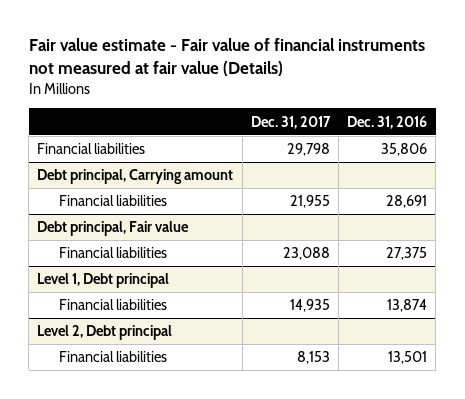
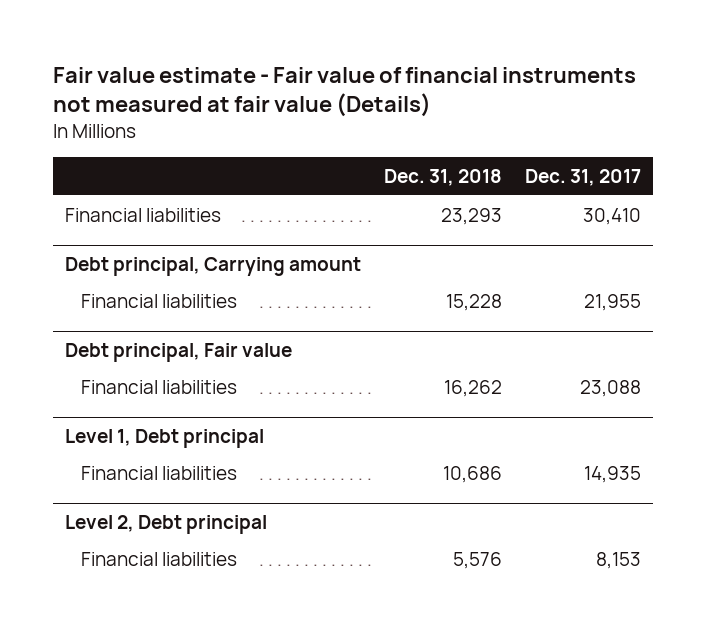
- | Dec. 31, 2017 | Dec. 31, 2016
+ | Dec. 31, 2018 | Dec. 31, 2017
- Financial liabilities | 29,798 | 35,806
+ Financial liabilities | 23,293 | 30,410

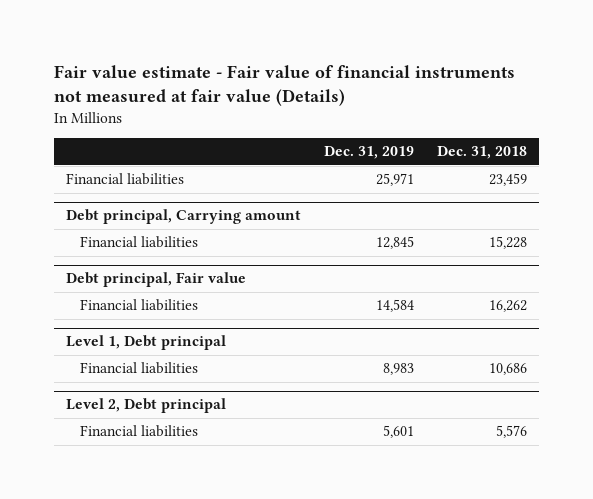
- | Dec. 31, 2018 | Dec. 31, 2017
+ | Dec. 31, 2019 | Dec. 31, 2018
- Financial liabilities | 23,293 | 30,410
+ Financial liabilities | 25,971 | 23,459

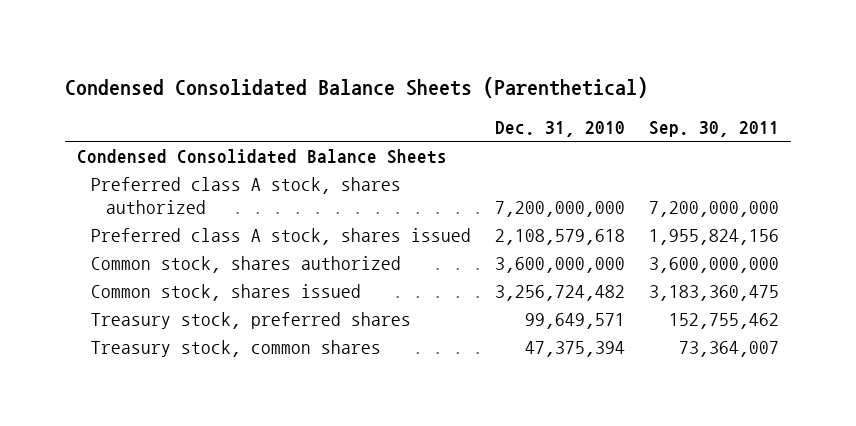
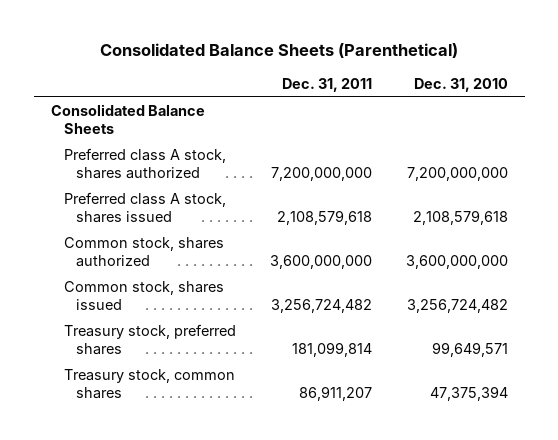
- Condensed Consolidated Balance Sheets (Parenthetical)
+ Consolidated Balance Sheets (Parenthetical)
- | Dec. 31, 2010 | Sep. 30, 2011
+ | Dec. 31, 2011 | Dec. 31, 2010
- Condensed Consolidated Balance Sheets
+ Consolidated Balance Sheets

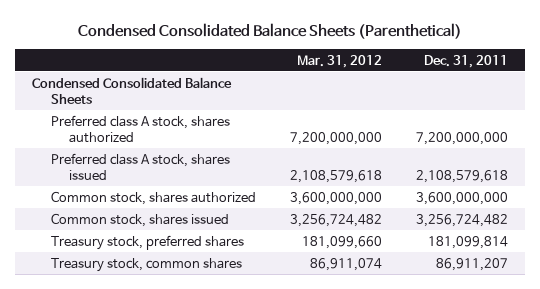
- Consolidated Balance Sheets (Parenthetical)
+ Condensed Consolidated Balance Sheets (Parenthetical)
- | Dec. 31, 2011 | Dec. 31, 2010
+ | Mar. 31, 2012 | Dec. 31, 2011
- Consolidated Balance Sheets
+ Condensed Consolidated Balance Sheets

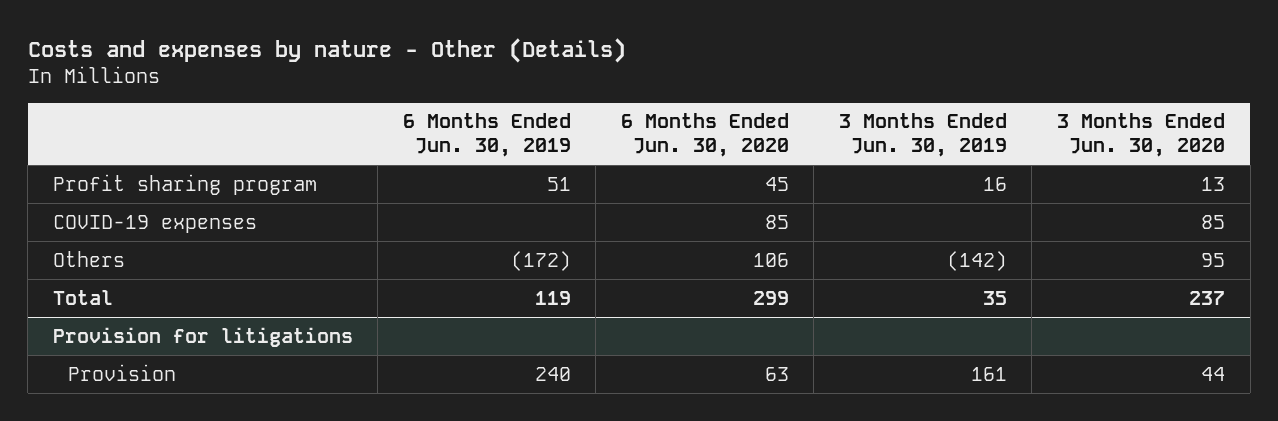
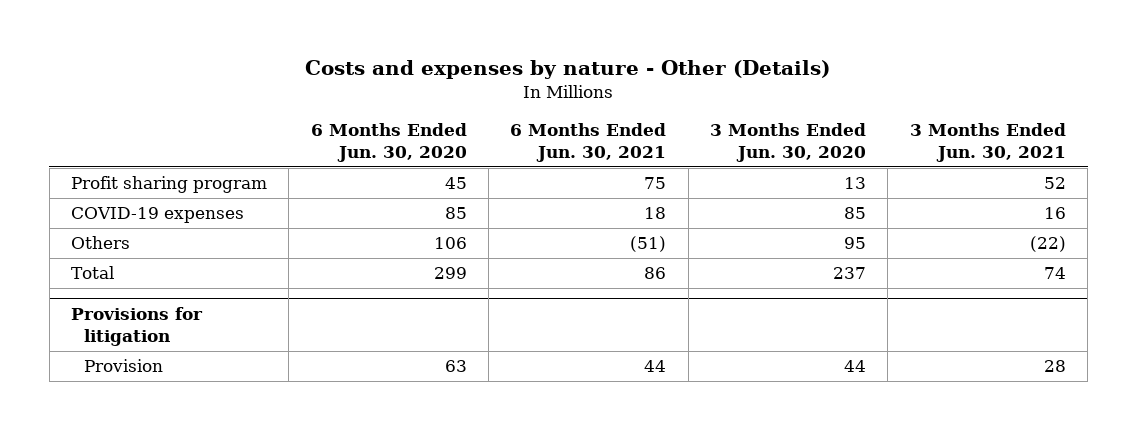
- | 6 Months Ended Jun. 30, 2019 | 6 Months Ended Jun. 30, 2020 | 3 Months Ended Jun. 30, 2019 | 3 Months Ended Jun. 30, 2020
+ | 6 Months Ended Jun. 30, 2020 | 6 Months Ended Jun. 30, 2021 | 3 Months Ended Jun. 30, 2020 | 3 Months Ended Jun. 30, 2021
- Provision for litigations
+ Provisions for litigation

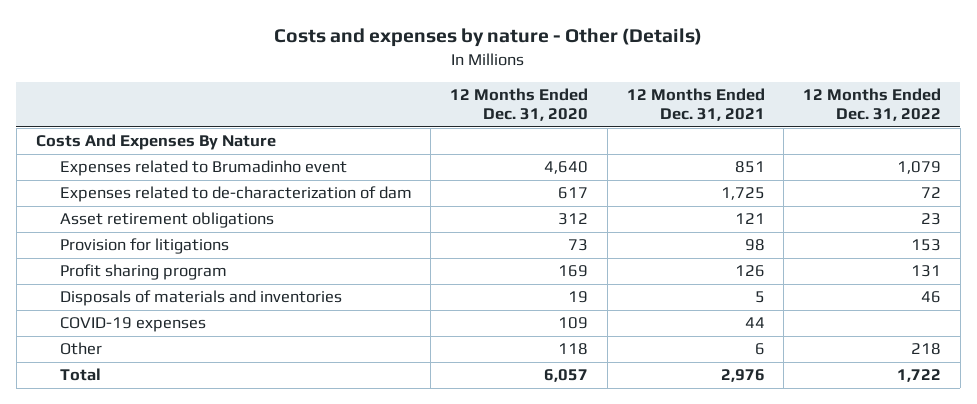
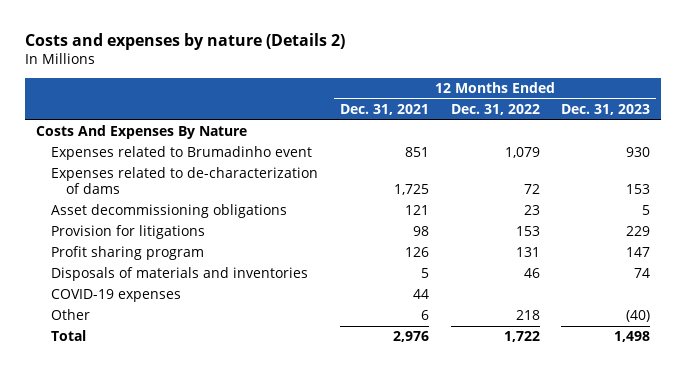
- Costs and expenses by nature - Other (Details)
+ Costs and expenses by nature (Details 2)
- | 12 Months Ended Dec. 31, 2020 | 12 Months Ended Dec. 31, 2021 | 12 Months Ended Dec. 31, 2022
+ | 12 Months Ended Dec. 31, 2021 | 12 Months Ended Dec. 31, 2022 | 12 Months Ended Dec. 31, 2023
- Expenses related to de-characterization of dam | 617 | 1,725 | 72
- Asset retirement obligations | 312 | 121 | 23
+ Expenses related to de-characterization of dams | 1,725 | 72 | 153
+ Asset decommissioning obligations | 121 | 23 | 5

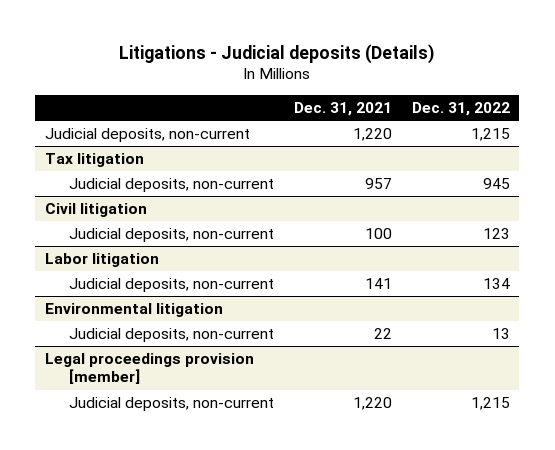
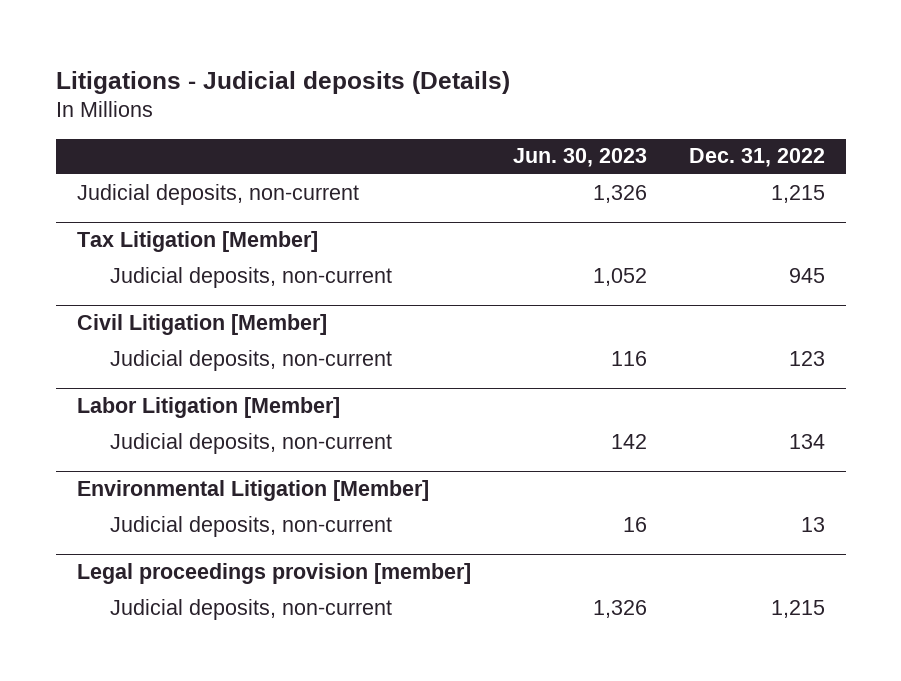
- | Dec. 31, 2021 | Dec. 31, 2022
+ | Jun. 30, 2023 | Dec. 31, 2022
- Tax litigation
+ Tax Litigation [Member]
- Civil litigation
+ Civil Litigation [Member]
- Labor litigation
+ Labor Litigation [Member]
- Environmental litigation
+ Environmental Litigation [Member]

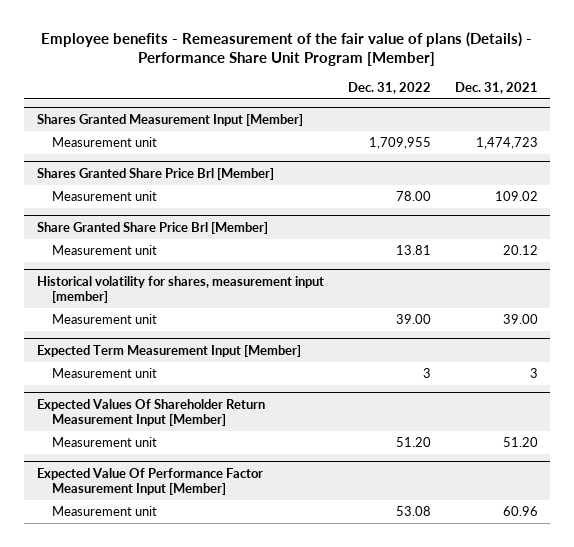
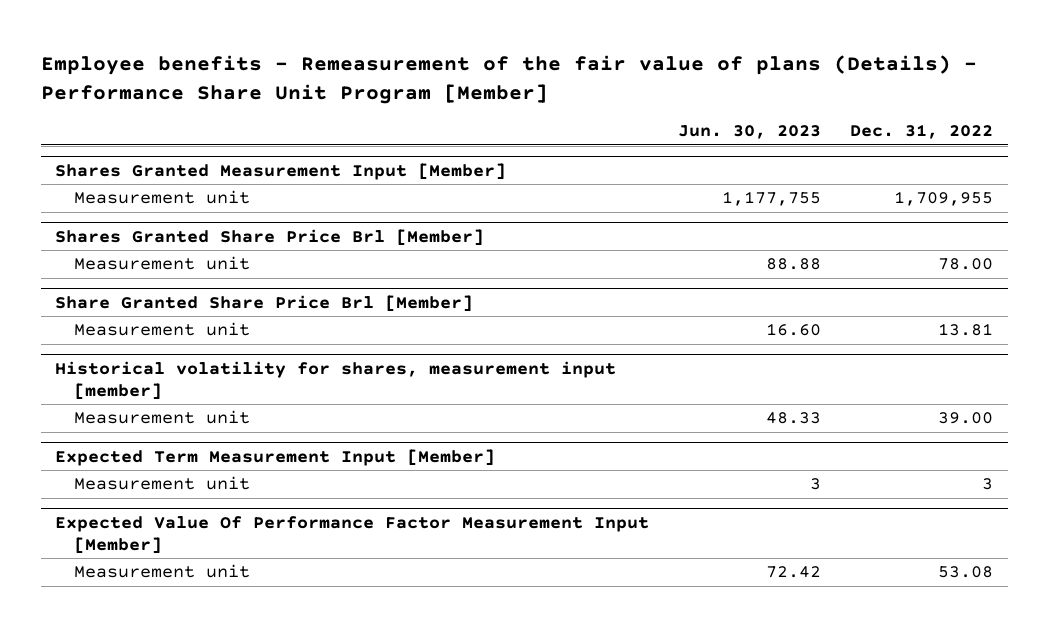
- | Dec. 31, 2022 | Dec. 31, 2021
+ | Jun. 30, 2023 | Dec. 31, 2022
- Expected Values Of Shareholder Return Measurement Input [Member]
- Measurement unit | 51.20 | 51.20

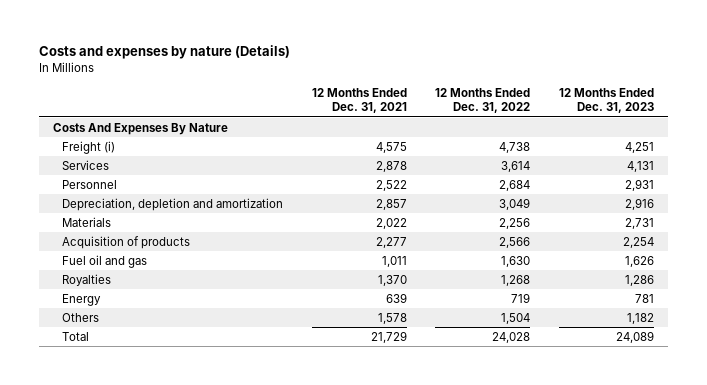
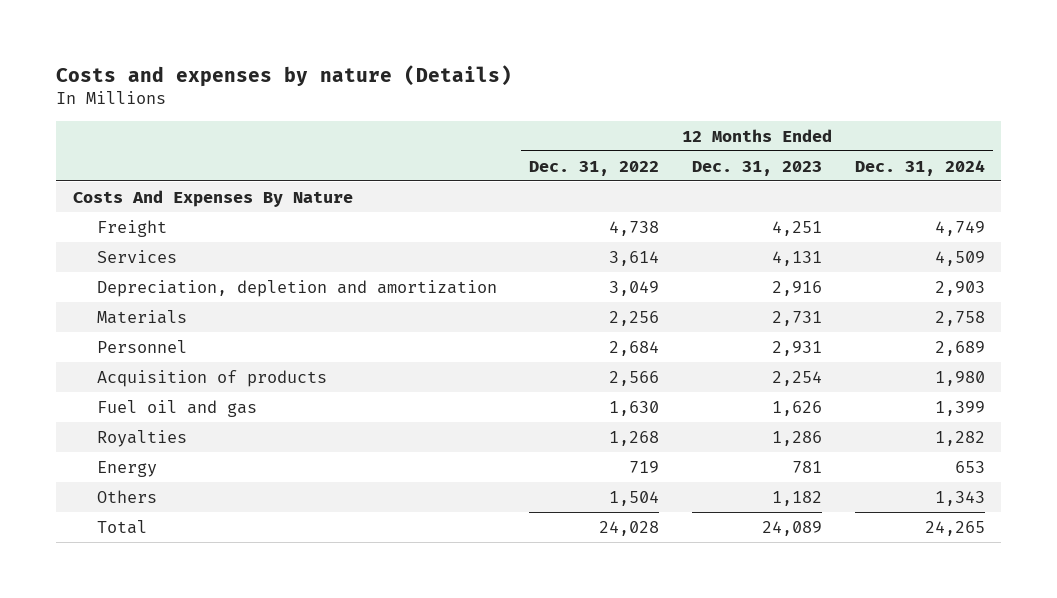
- | 12 Months Ended Dec. 31, 2021 | 12 Months Ended Dec. 31, 2022 | 12 Months Ended Dec. 31, 2023
+ | 12 Months Ended Dec. 31, 2022 | 12 Months Ended Dec. 31, 2023 | 12 Months Ended Dec. 31, 2024
- Freight (i) | 4,575 | 4,738 | 4,251
+ Freight | 4,738 | 4,251 | 4,749
moved down: Personnel | 2,684 | 2,931 | 2,689

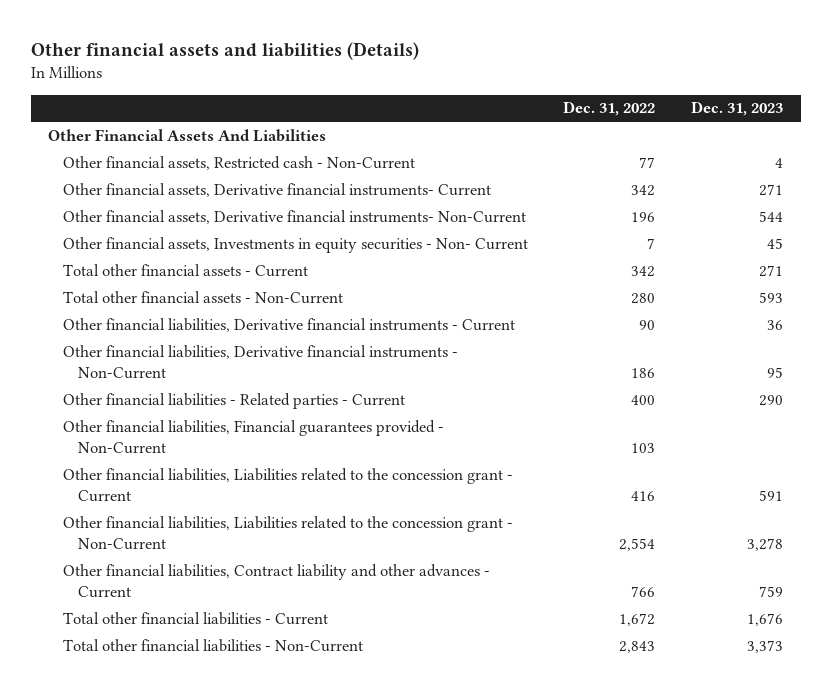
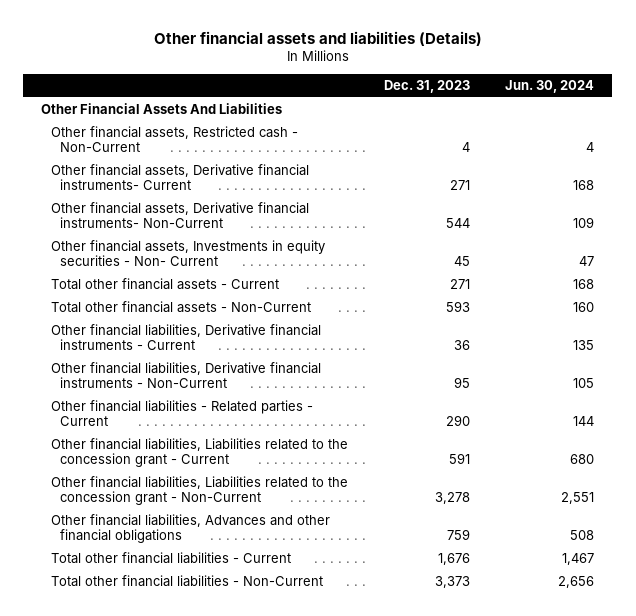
- | Dec. 31, 2022 | Dec. 31, 2023
+ | Dec. 31, 2023 | Jun. 30, 2024
- Other financial liabilities, Financial guarantees provided - Non-Current | 103 |
- Other financial liabilities, Contract liability and other advances - Current | 766 | 759
+ Other financial liabilities, Advances and other financial obligations | 759 | 508

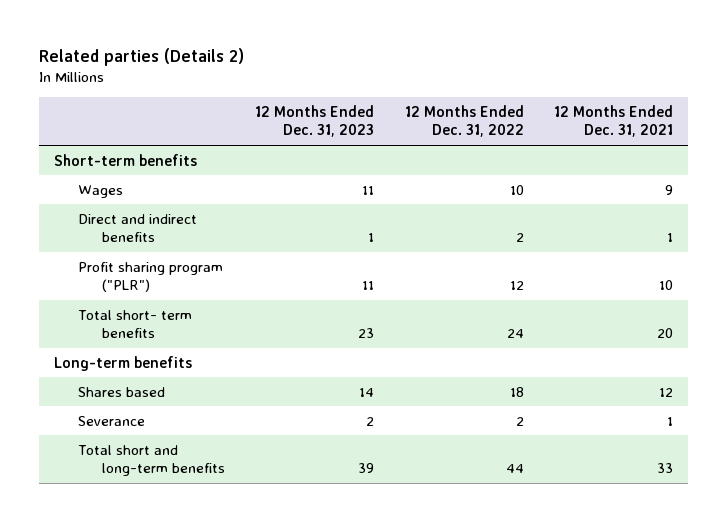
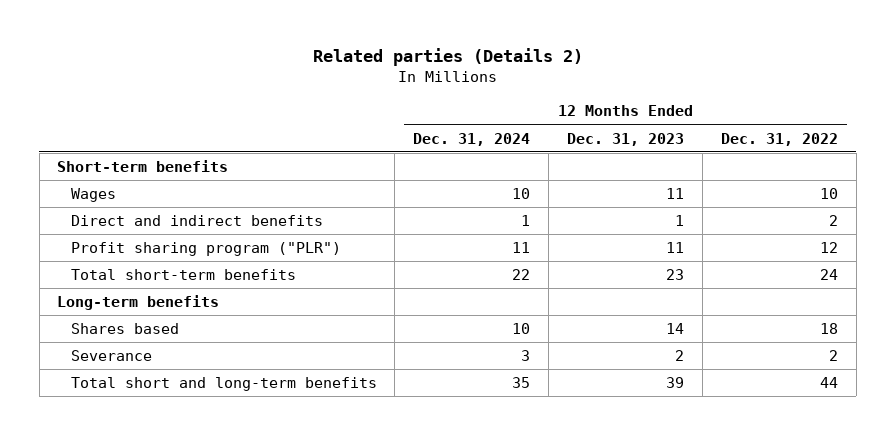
- | 12 Months Ended Dec. 31, 2023 | 12 Months Ended Dec. 31, 2022 | 12 Months Ended Dec. 31, 2021
+ | 12 Months Ended Dec. 31, 2024 | 12 Months Ended Dec. 31, 2023 | 12 Months Ended Dec. 31, 2022
- Total short- term benefits | 23 | 24 | 20
+ Total short-term benefits | 22 | 23 | 24

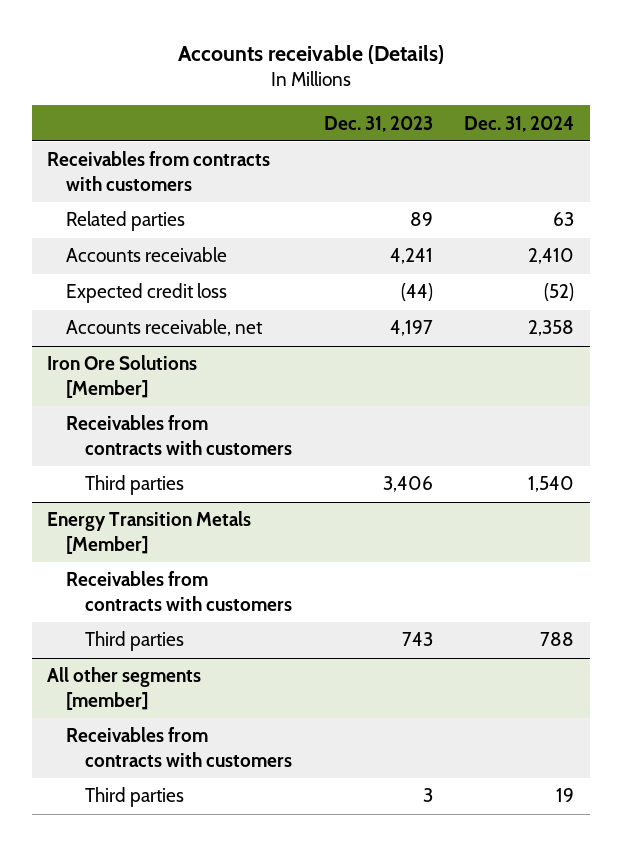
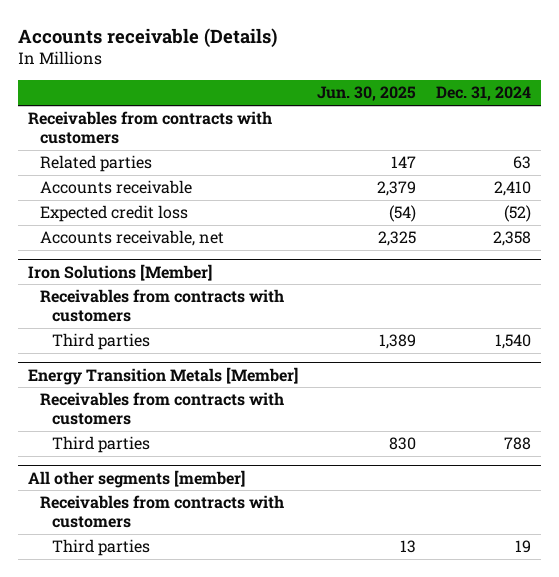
- | Dec. 31, 2023 | Dec. 31, 2024
+ | Jun. 30, 2025 | Dec. 31, 2024
- Iron Ore Solutions [Member]
+ Iron Solutions [Member]

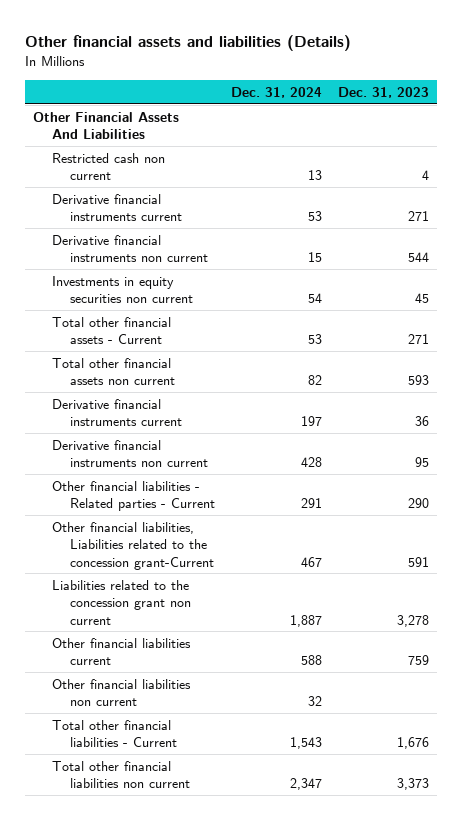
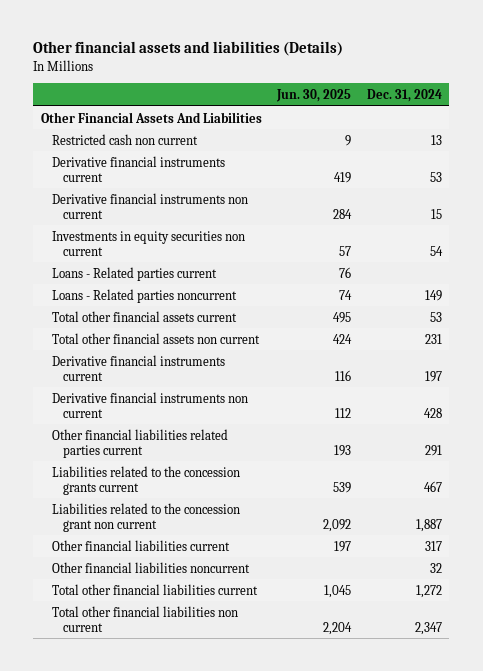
- | Dec. 31, 2024 | Dec. 31, 2023
+ | Jun. 30, 2025 | Dec. 31, 2024
- Total other financial assets - Current | 53 | 271
- Total other financial assets non current | 82 | 593
+ Loans - Related parties current | 76 |
+ Loans - Related parties noncurrent | 74 | 149
+ Total other financial assets current | 495 | 53
+ Total other financial assets non current | 424 | 231
- Other financial liabilities - Related parties - Current | 291 | 290
- Other financial liabilities, Liabilities related to the concession grant-Current | 467 | 591
+ Other financial liabilities related parties current | 193 | 291
+ Liabilities related to the concession grants current | 539 | 467
- Other financial liabilities current | 588 | 759
- Other financial liabilities non current | 32 |
- Total other financial liabilities - Current | 1,543 | 1,676
+ Other financial liabilities current | 197 | 317
+ Other financial liabilities noncurrent | | 32
+ Total other financial liabilities current | 1,045 | 1,272

